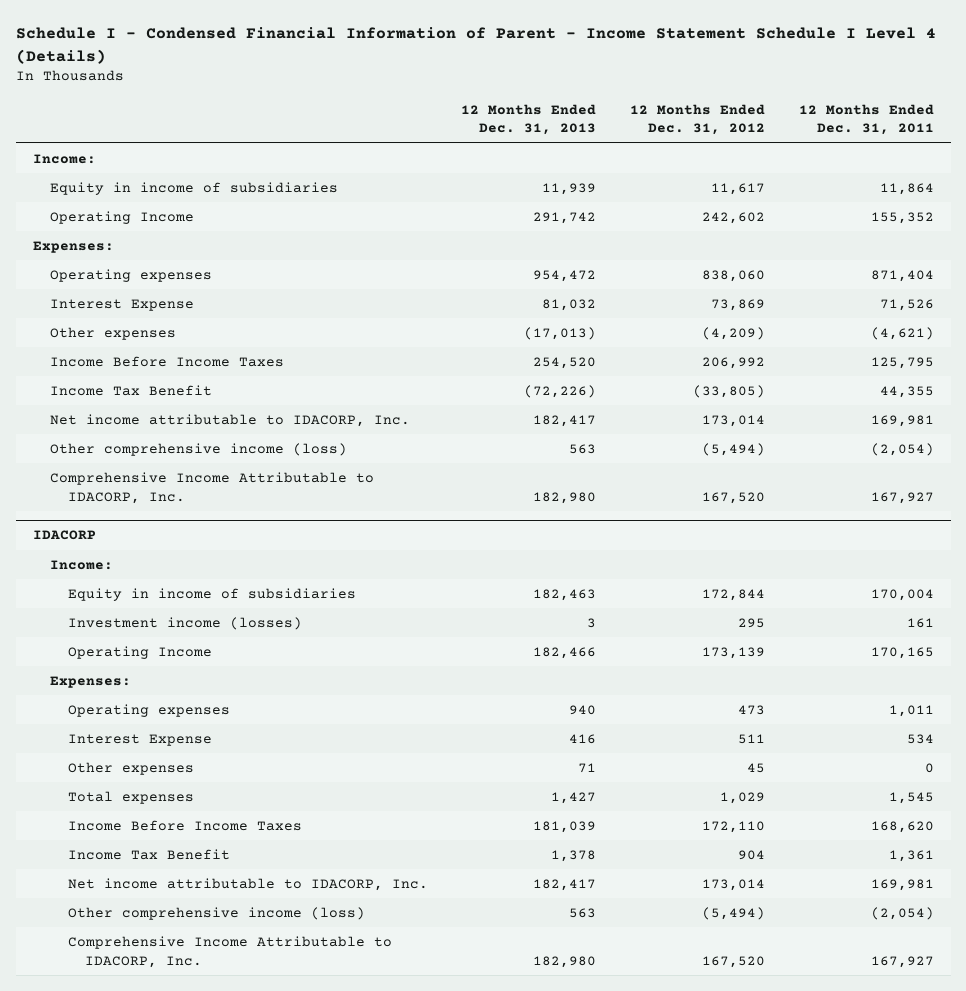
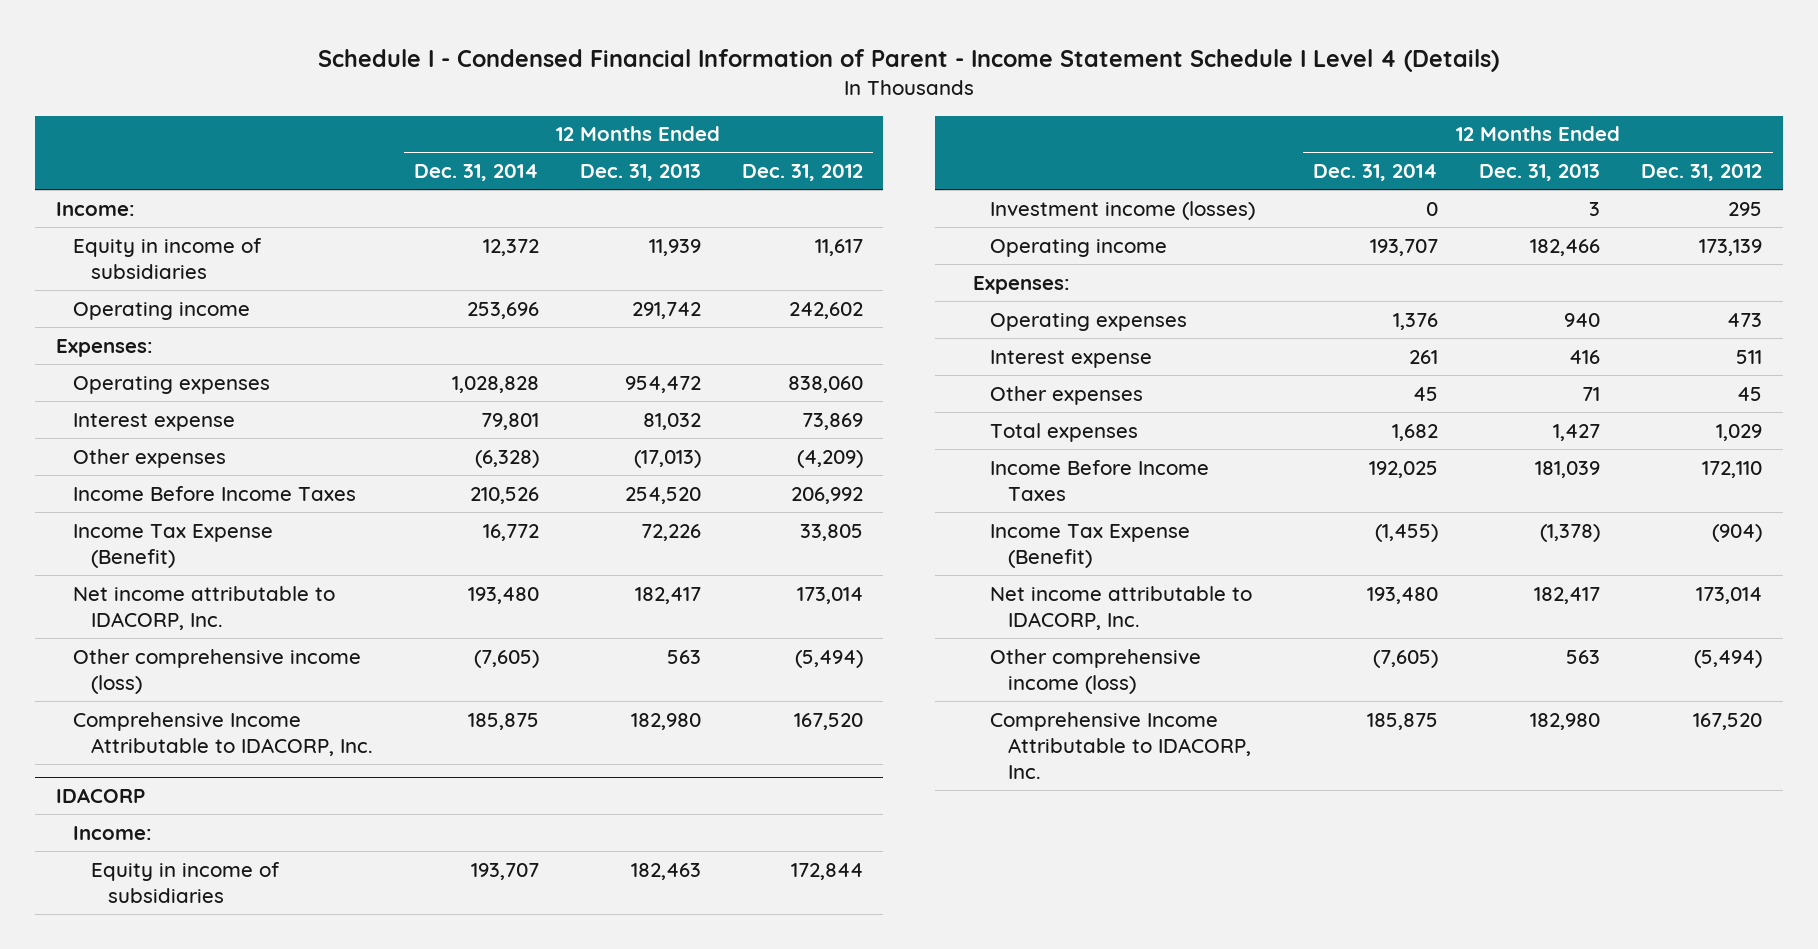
- | 12 Months Ended Dec. 31, 2013 | 12 Months Ended Dec. 31, 2012 | 12 Months Ended Dec. 31, 2011
+ | 12 Months Ended Dec. 31, 2014 | 12 Months Ended Dec. 31, 2013 | 12 Months Ended Dec. 31, 2012
- Operating Income | 291,742 | 242,602 | 155,352
+ Operating income | 253,696 | 291,742 | 242,602
- Interest Expense | 81,032 | 73,869 | 71,526
+ Interest expense | 79,801 | 81,032 | 73,869
- Income Tax Benefit | (72,226) | (33,805) | 44,355
+ Income Tax Expense (Benefit) | 16,772 | 72,226 | 33,805
@ IDACORP
- Operating Income | 182,466 | 173,139 | 170,165
+ Operating income | 193,707 | 182,466 | 173,139
- Interest Expense | 416 | 511 | 534
+ Interest expense | 261 | 416 | 511
- Income Tax Benefit | 1,378 | 904 | 1,361
+ Income Tax Expense (Benefit) | (1,455) | (1,378) | (904)

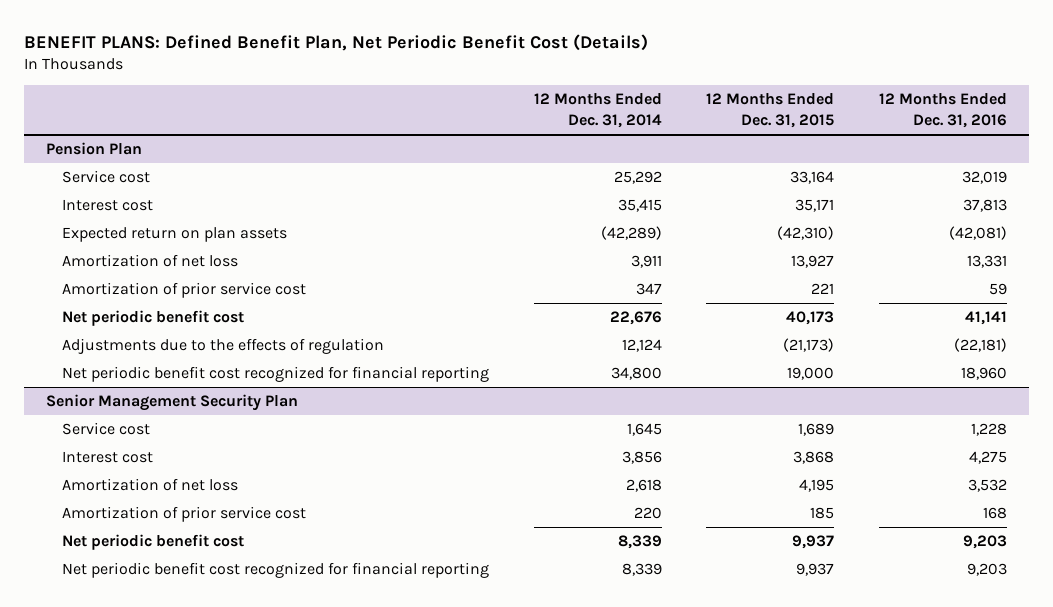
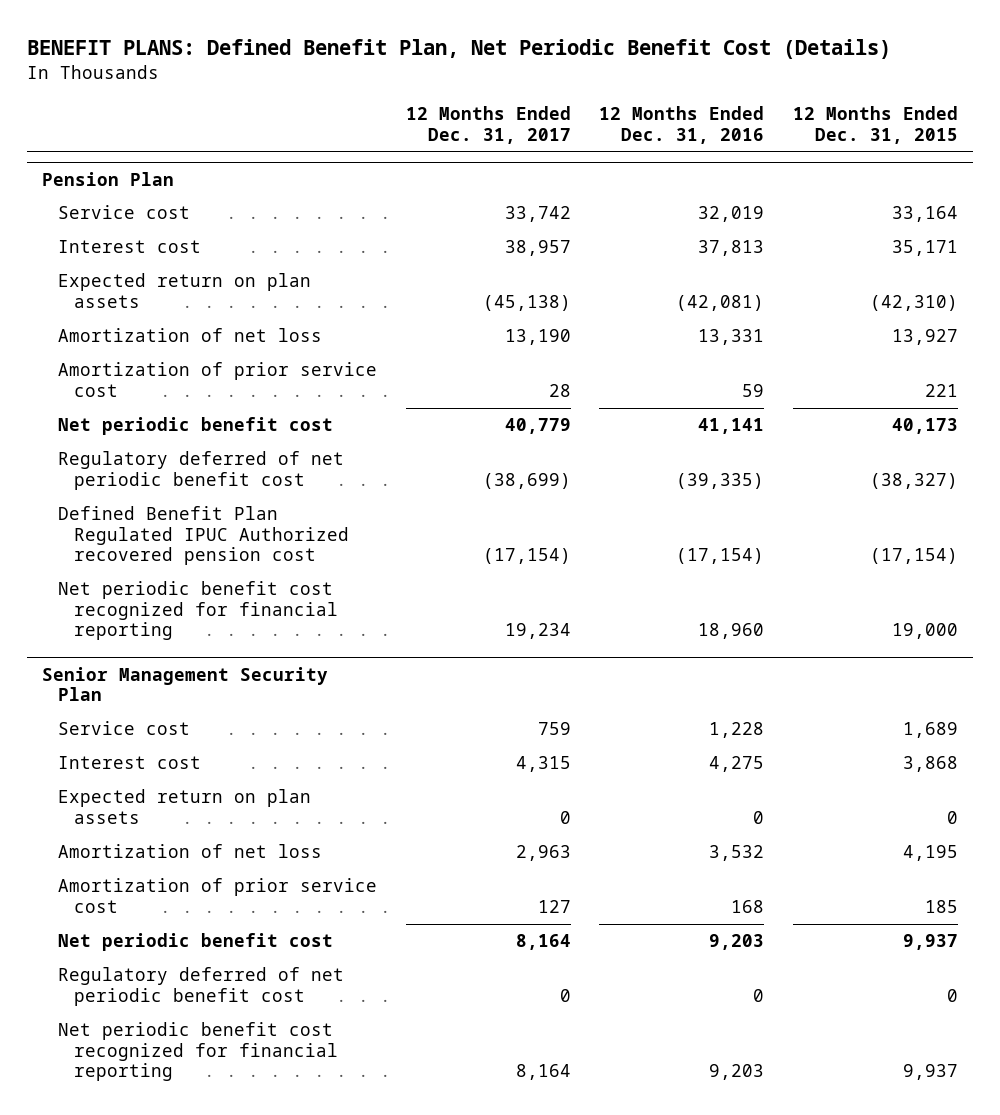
- | 12 Months Ended Dec. 31, 2014 | 12 Months Ended Dec. 31, 2015 | 12 Months Ended Dec. 31, 2016
+ | 12 Months Ended Dec. 31, 2017 | 12 Months Ended Dec. 31, 2016 | 12 Months Ended Dec. 31, 2015
@ Pension Plan
- Adjustments due to the effects of regulation | 12,124 | (21,173) | (22,181)
+ Regulatory deferred of net periodic benefit cost | (38,699) | (39,335) | (38,327)
+ Defined Benefit Plan Regulated IPUC Authorized recovered pension cost | (17,154) | (17,154) | (17,154)
@ Senior Management Security Plan
+ Expected return on plan assets | 0 | 0 | 0
+ Regulatory deferred of net periodic benefit cost | 0 | 0 | 0

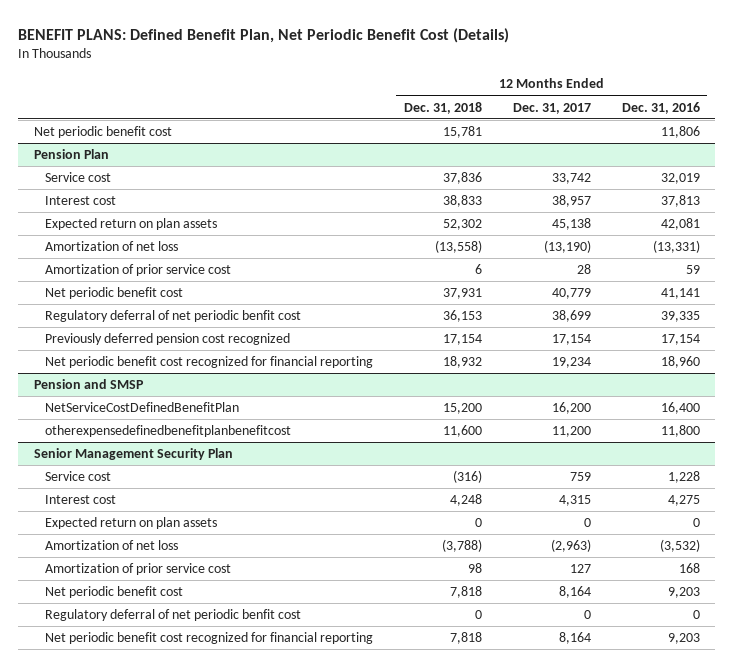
- | 12 Months Ended Dec. 31, 2017 | 12 Months Ended Dec. 31, 2016 | 12 Months Ended Dec. 31, 2015
+ | 12 Months Ended Dec. 31, 2018 | 12 Months Ended Dec. 31, 2017 | 12 Months Ended Dec. 31, 2016
+ Net periodic benefit cost | 15,781 | | 11,806
@ Pension Plan
- Expected return on plan assets | (45,138) | (42,081) | (42,310)
- Amortization of net loss | 13,190 | 13,331 | 13,927
+ Expected return on plan assets | 52,302 | 45,138 | 42,081
+ Amortization of net loss | (13,558) | (13,190) | (13,331)
- Regulatory deferred of net periodic benefit cost | (38,699) | (39,335) | (38,327)
- Defined Benefit Plan Regulated IPUC Authorized recovered pension cost | (17,154) | (17,154) | (17,154)
+ Regulatory deferral of net periodic benfit cost | 36,153 | 38,699 | 39,335
+ Previously deferred pension cost recognized | 17,154 | 17,154 | 17,154
+ Pension and SMSP
+ NetServiceCostDefinedBenefitPlan | 15,200 | 16,200 | 16,400
+ otherexpensedefinedbenefitplanbenefitcost | 11,600 | 11,200 | 11,800
@ Senior Management Security Plan
- Amortization of net loss | 2,963 | 3,532 | 4,195
+ Amortization of net loss | (3,788) | (2,963) | (3,532)
- Regulatory deferred of net periodic benefit cost | 0 | 0 | 0
+ Regulatory deferral of net periodic benfit cost | 0 | 0 | 0

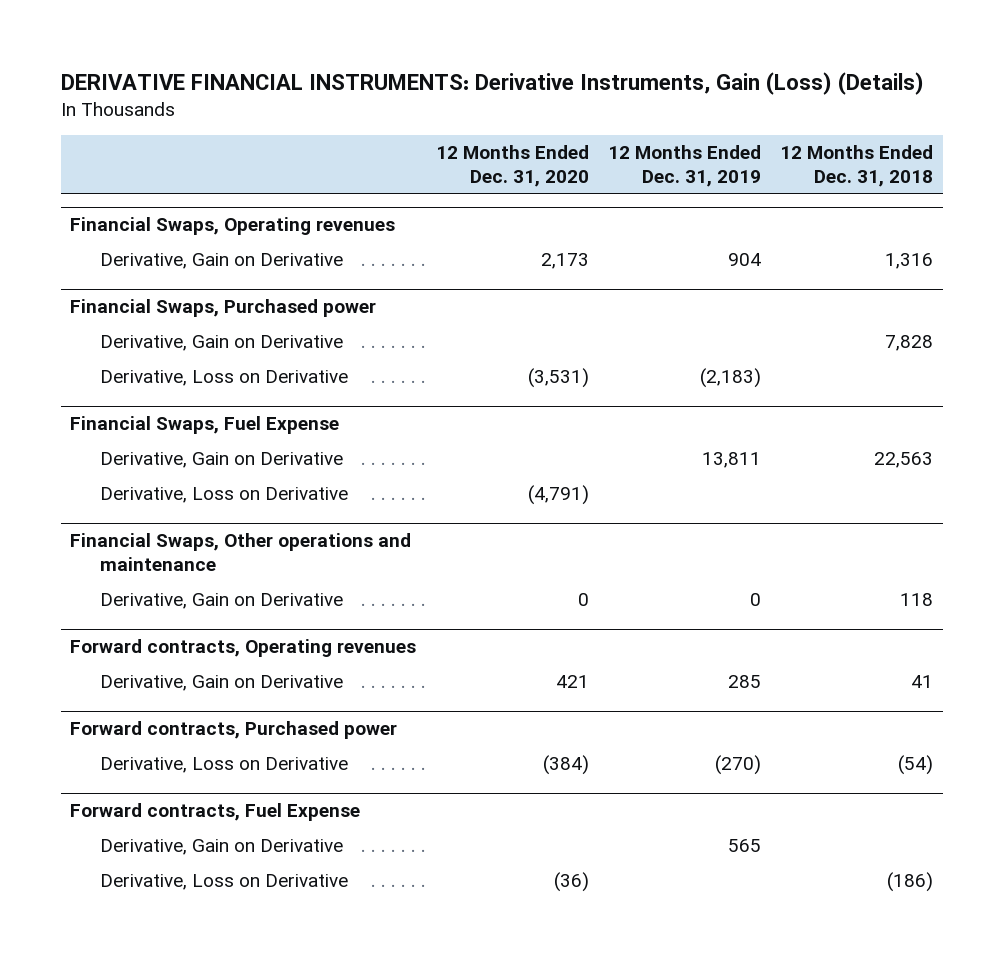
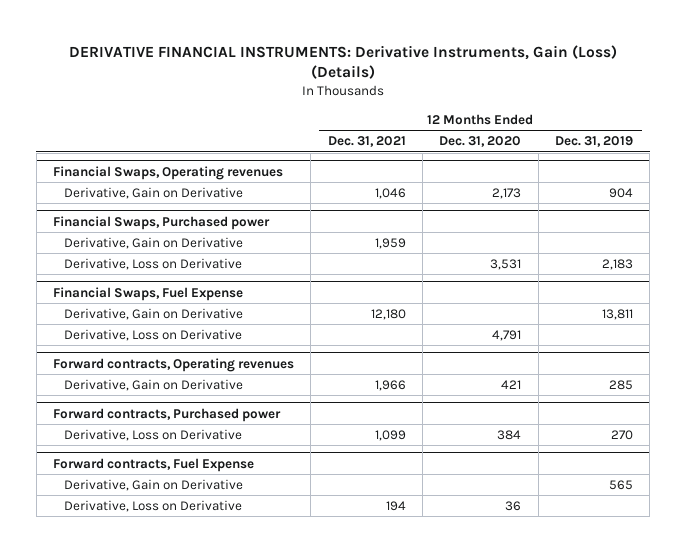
- | 12 Months Ended Dec. 31, 2020 | 12 Months Ended Dec. 31, 2019 | 12 Months Ended Dec. 31, 2018
+ | 12 Months Ended Dec. 31, 2021 | 12 Months Ended Dec. 31, 2020 | 12 Months Ended Dec. 31, 2019
@ Financial Swaps, Purchased power
- Derivative, Loss on Derivative | (3,531) | (2,183) |
+ Derivative, Loss on Derivative | | 3,531 | 2,183
@ Financial Swaps, Fuel Expense
- Derivative, Loss on Derivative | (4,791) | |
- Financial Swaps, Other operations and maintenance
- Derivative, Gain on Derivative | 0 | 0 | 118
@ Financial Swaps, Fuel Expense
+ Derivative, Loss on Derivative | | 4,791 |
@ Forward contracts, Purchased power
- Derivative, Loss on Derivative | (384) | (270) | (54)
+ Derivative, Loss on Derivative | 1,099 | 384 | 270
@ Forward contracts, Fuel Expense
- Derivative, Loss on Derivative | (36) | | (186)
+ Derivative, Loss on Derivative | 194 | 36 |

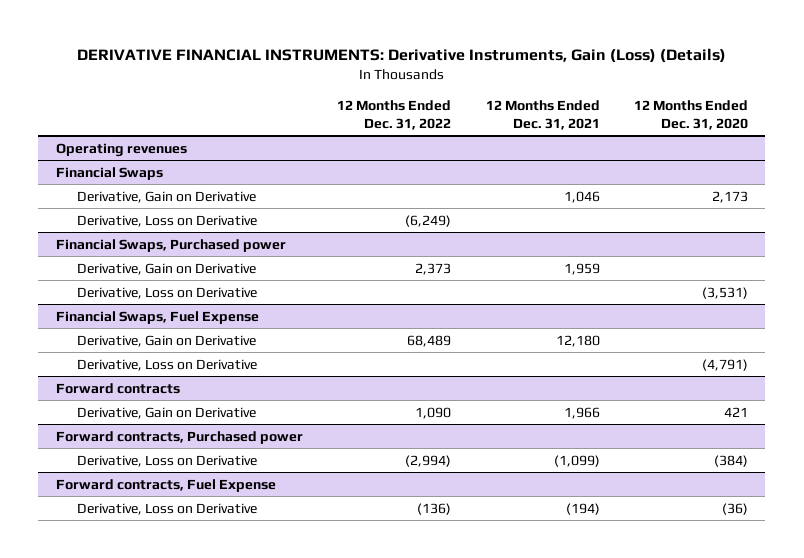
- | 12 Months Ended Dec. 31, 2021 | 12 Months Ended Dec. 31, 2020 | 12 Months Ended Dec. 31, 2019
+ | 12 Months Ended Dec. 31, 2022 | 12 Months Ended Dec. 31, 2021 | 12 Months Ended Dec. 31, 2020
- Financial Swaps, Operating revenues
+ Operating revenues
+ Financial Swaps
+ Derivative, Loss on Derivative | (6,249) | |
@ Financial Swaps, Purchased power
- Derivative, Loss on Derivative | | 3,531 | 2,183
+ Derivative, Loss on Derivative | | | (3,531)
@ Financial Swaps, Fuel Expense
- Derivative, Loss on Derivative | | 4,791 |
- Forward contracts, Operating revenues
@ Financial Swaps, Fuel Expense
+ Derivative, Loss on Derivative | | | (4,791)
+ Forward contracts
@ Forward contracts, Purchased power
- Derivative, Loss on Derivative | 1,099 | 384 | 270
+ Derivative, Loss on Derivative | (2,994) | (1,099) | (384)
@ Forward contracts, Fuel Expense
- Derivative, Gain on Derivative | | | 565
- Derivative, Loss on Derivative | 194 | 36 |
+ Derivative, Loss on Derivative | (136) | (194) | (36)

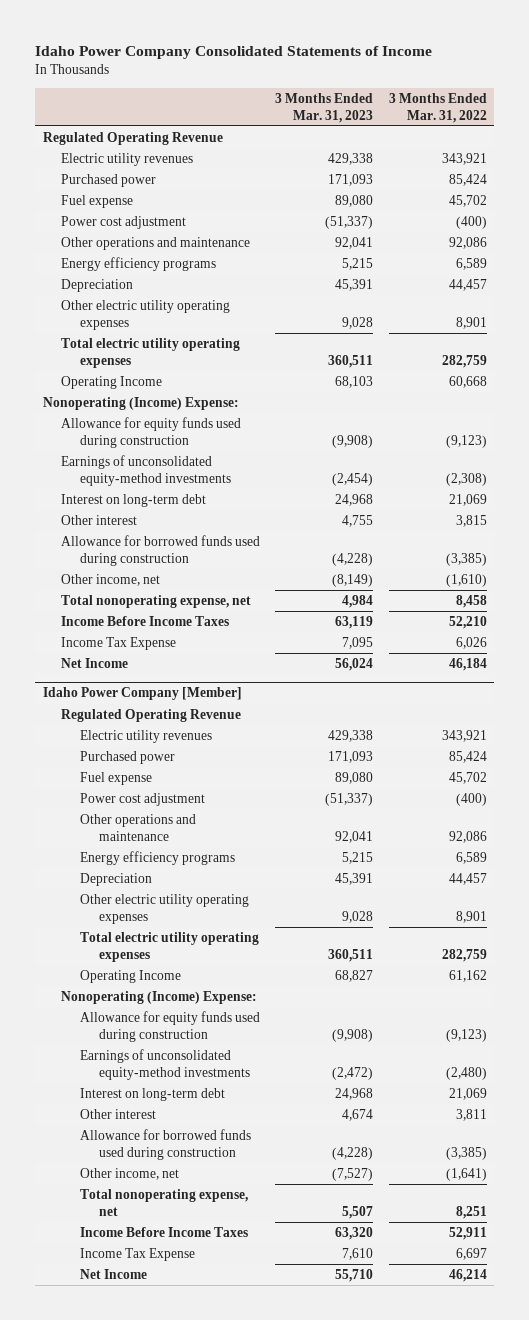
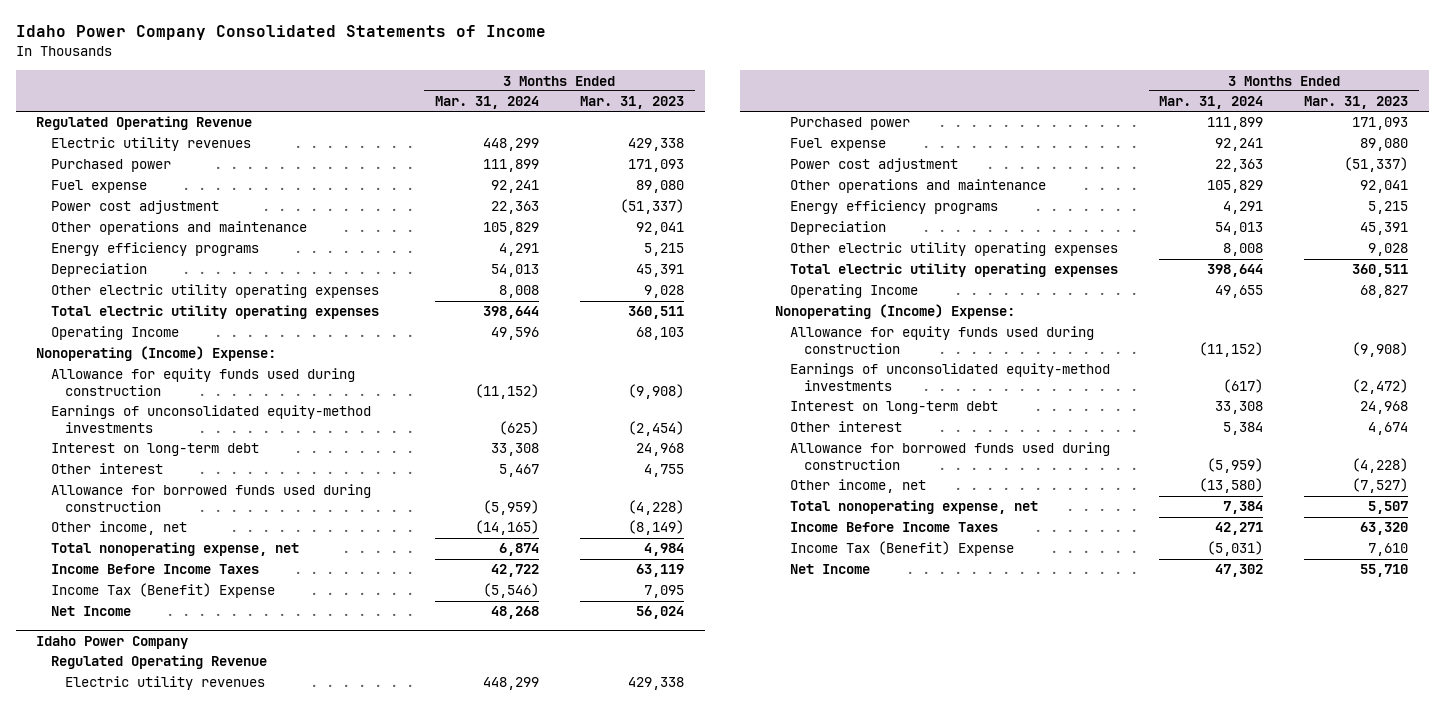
- | 3 Months Ended Mar. 31, 2023 | 3 Months Ended Mar. 31, 2022
+ | 3 Months Ended Mar. 31, 2024 | 3 Months Ended Mar. 31, 2023
- Income Tax Expense | 7,095 | 6,026
+ Income Tax (Benefit) Expense | (5,546) | 7,095
- Idaho Power Company [Member]
+ Idaho Power Company
- Income Tax Expense | 7,610 | 6,697
+ Income Tax (Benefit) Expense | (5,031) | 7,610

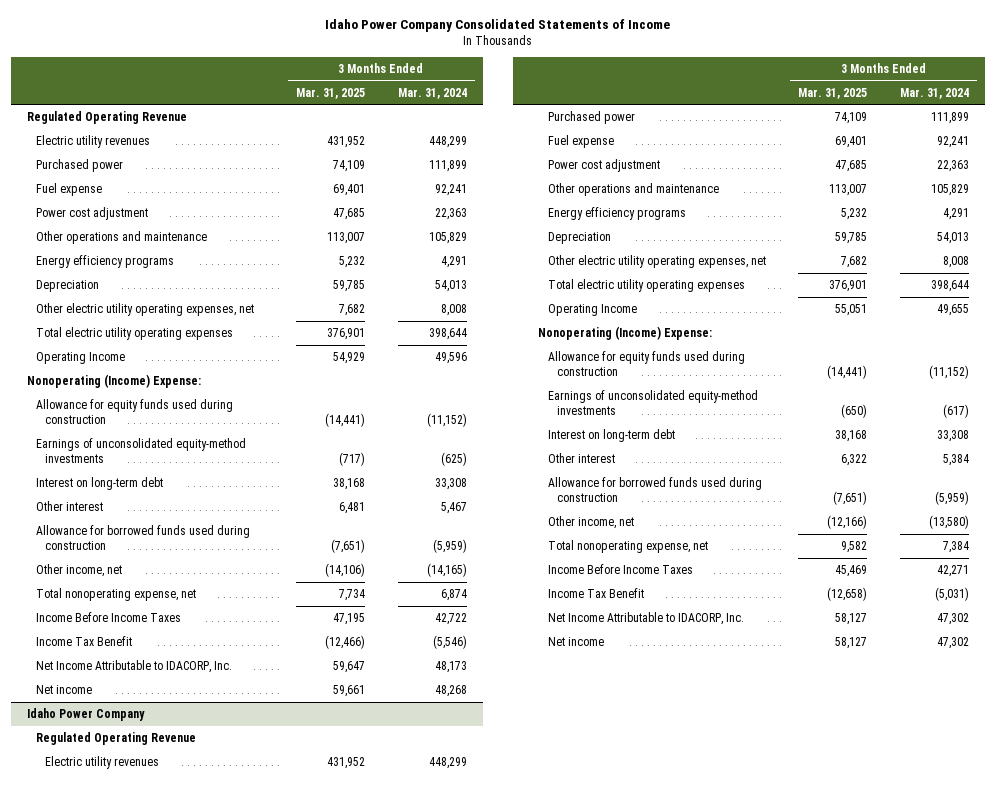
- | 3 Months Ended Mar. 31, 2024 | 3 Months Ended Mar. 31, 2023
+ | 3 Months Ended Mar. 31, 2025 | 3 Months Ended Mar. 31, 2024
- Other electric utility operating expenses | 8,008 | 9,028
+ Other electric utility operating expenses, net | 7,682 | 8,008
- Income Tax (Benefit) Expense | (5,546) | 7,095
- Net Income | 48,268 | 56,024
+ Income Tax Benefit | (12,466) | (5,546)
+ Net Income Attributable to IDACORP, Inc. | 59,647 | 48,173
+ Net income | 59,661 | 48,268
@ Idaho Power Company
- Other electric utility operating expenses | 8,008 | 9,028
+ Other electric utility operating expenses, net | 7,682 | 8,008
- Income Tax (Benefit) Expense | (5,031) | 7,610
- Net Income | 47,302 | 55,710
+ Income Tax Benefit | (12,658) | (5,031)
+ Net Income Attributable to IDACORP, Inc. | 58,127 | 47,302
+ Net income | 58,127 | 47,302

